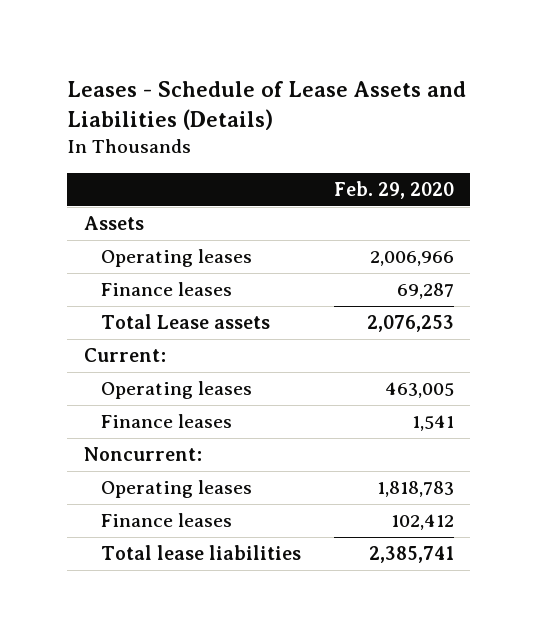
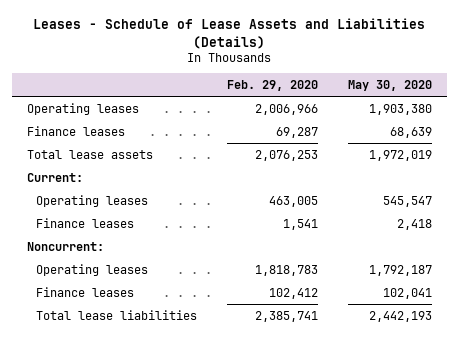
- | Feb. 29, 2020
+ | Feb. 29, 2020 | May 30, 2020
- Assets
- Total Lease assets | 2,076,253
+ Total lease assets | 2,076,253 | 1,972,019

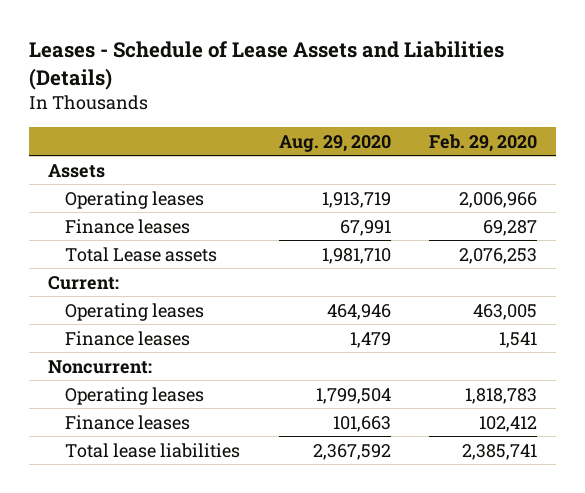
- | Feb. 29, 2020 | May 30, 2020
+ | Aug. 29, 2020 | Feb. 29, 2020
+ Assets
- Total lease assets | 2,076,253 | 1,972,019
+ Total Lease assets | 1,981,710 | 2,076,253

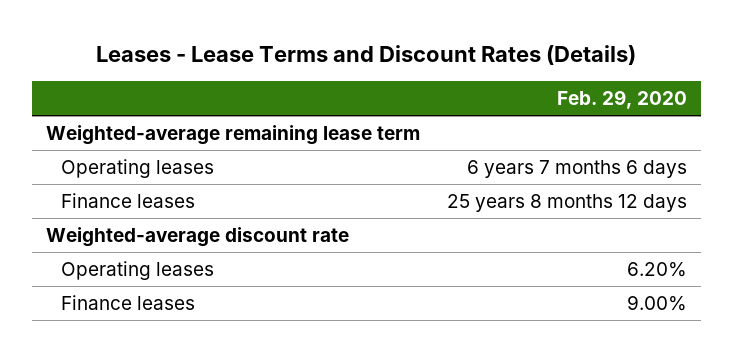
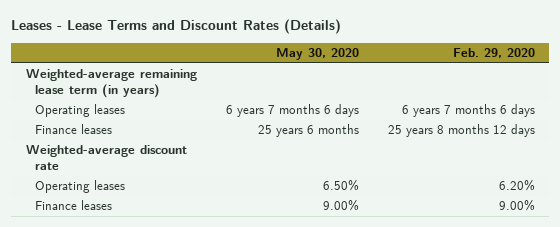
- | Feb. 29, 2020
+ | May 30, 2020 | Feb. 29, 2020
- Weighted-average remaining lease term
+ Weighted-average remaining lease term (in years)

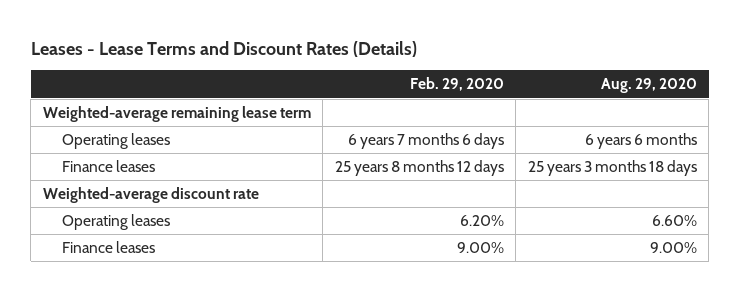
- | May 30, 2020 | Feb. 29, 2020
+ | Feb. 29, 2020 | Aug. 29, 2020
- Weighted-average remaining lease term (in years)
+ Weighted-average remaining lease term

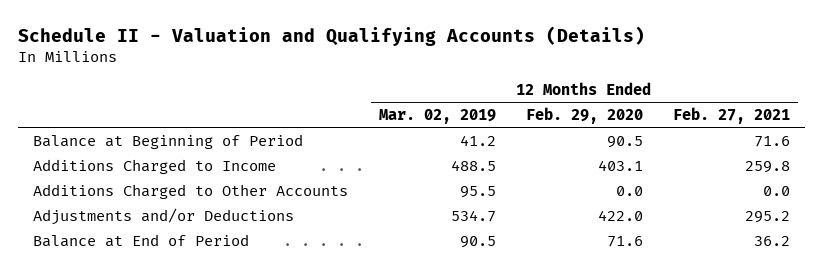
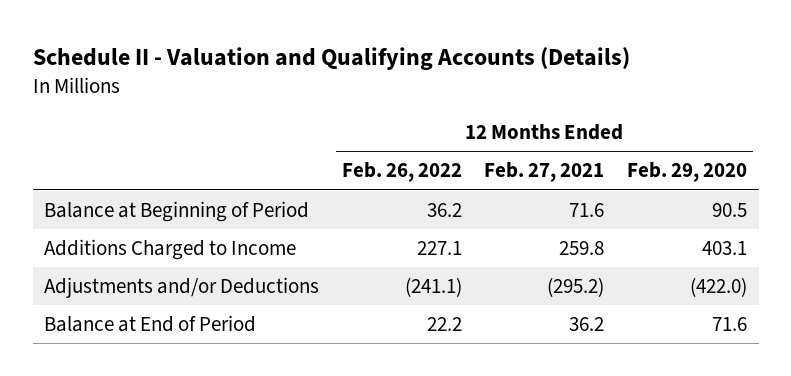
- | 12 Months Ended Mar. 02, 2019 | 12 Months Ended Feb. 29, 2020 | 12 Months Ended Feb. 27, 2021
+ | 12 Months Ended Feb. 26, 2022 | 12 Months Ended Feb. 27, 2021 | 12 Months Ended Feb. 29, 2020
- Additions Charged to Other Accounts | 95.5 | 0.0 | 0.0
- Adjustments and/or Deductions | 534.7 | 422.0 | 295.2
+ Adjustments and/or Deductions | (241.1) | (295.2) | (422.0)

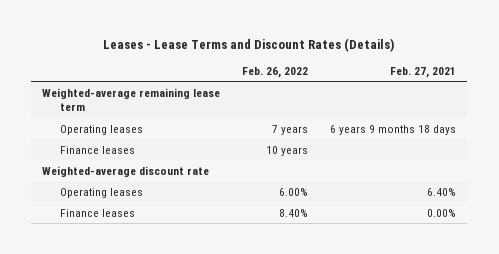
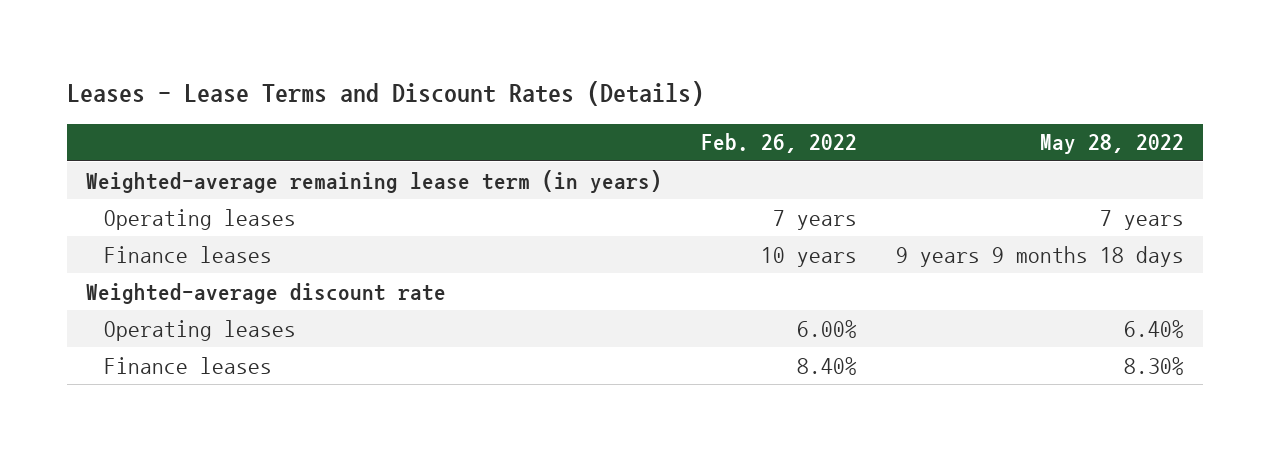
- | Feb. 26, 2022 | Feb. 27, 2021
+ | Feb. 26, 2022 | May 28, 2022
- Weighted-average remaining lease term
+ Weighted-average remaining lease term (in years)

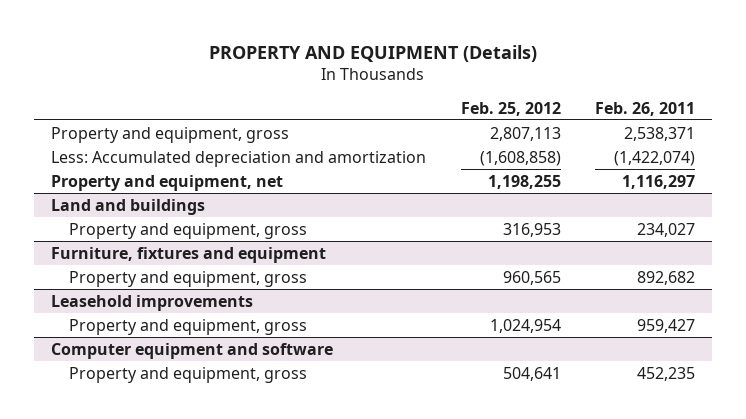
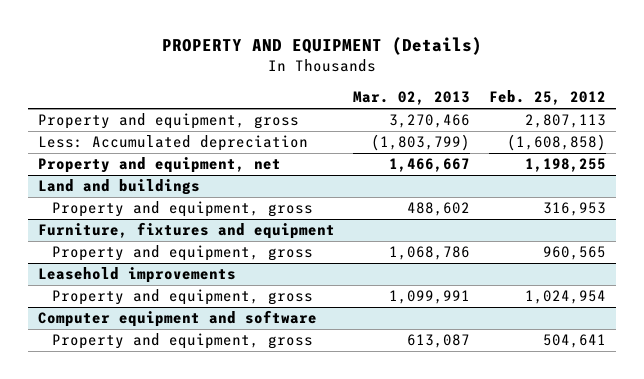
- | Feb. 25, 2012 | Feb. 26, 2011
+ | Mar. 02, 2013 | Feb. 25, 2012
- Less: Accumulated depreciation and amortization | (1,608,858) | (1,422,074)
+ Less: Accumulated depreciation | (1,803,799) | (1,608,858)

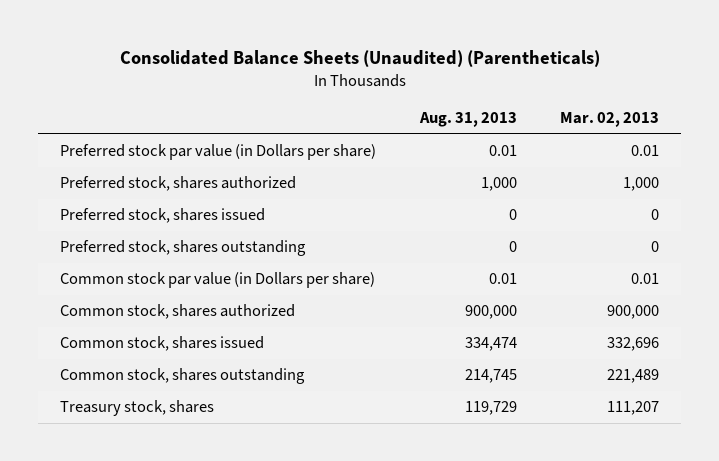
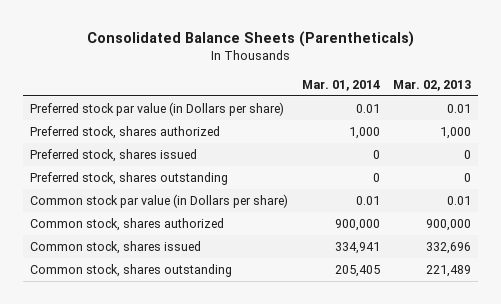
- Consolidated Balance Sheets (Unaudited) (Parentheticals)
+ Consolidated Balance Sheets (Parentheticals)
- | Aug. 31, 2013 | Mar. 02, 2013
+ | Mar. 01, 2014 | Mar. 02, 2013
- Treasury stock, shares | 119,729 | 111,207

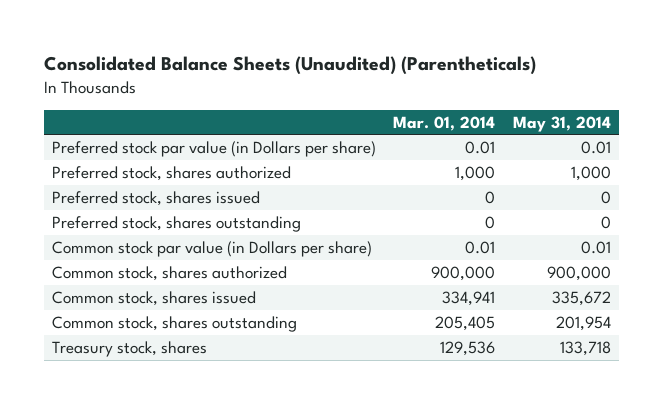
- Consolidated Balance Sheets (Parentheticals)
+ Consolidated Balance Sheets (Unaudited) (Parentheticals)
- | Mar. 01, 2014 | Mar. 02, 2013
+ | Mar. 01, 2014 | May 31, 2014
+ Treasury stock, shares | 129,536 | 133,718

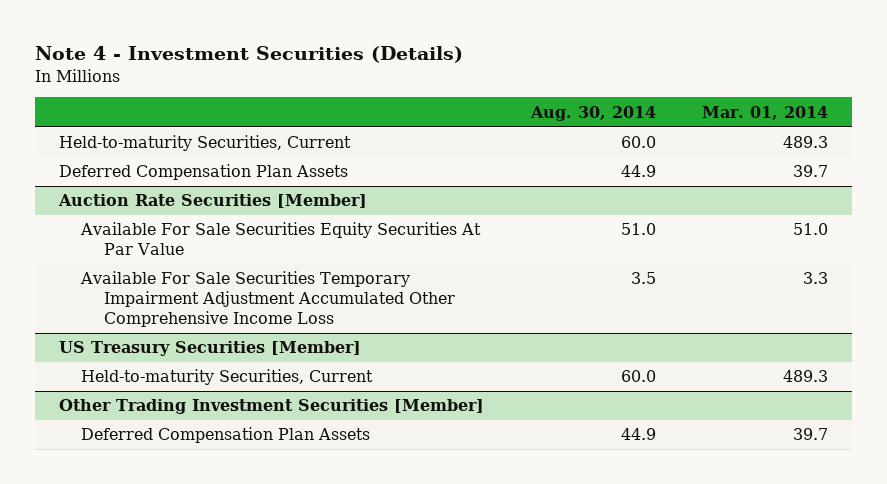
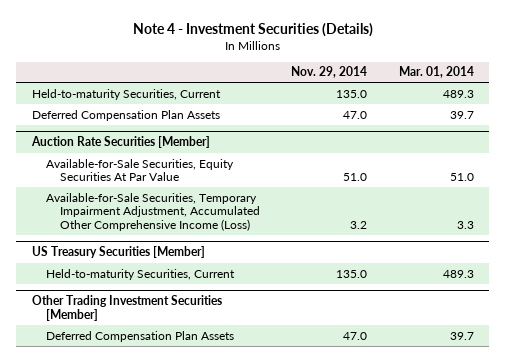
- | Aug. 30, 2014 | Mar. 01, 2014
+ | Nov. 29, 2014 | Mar. 01, 2014
@ Auction Rate Securities [Member]
- Available For Sale Securities Equity Securities At Par Value | 51.0 | 51.0
- Available For Sale Securities Temporary Impairment Adjustment Accumulated Other Comprehensive Income Loss | 3.5 | 3.3
+ Available-for-Sale Securities, Equity Securities At Par Value | 51.0 | 51.0
+ Available-for-Sale Securities, Temporary Impairment Adjustment, Accumulated Other Comprehensive Income (Loss) | 3.2 | 3.3

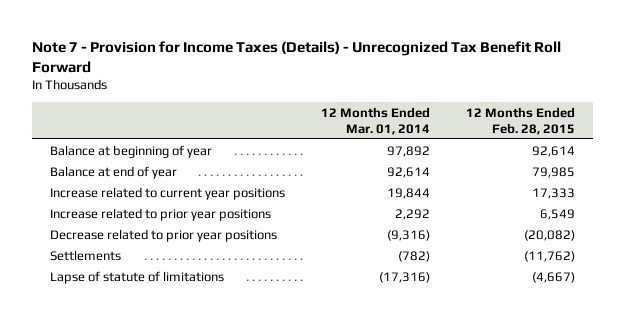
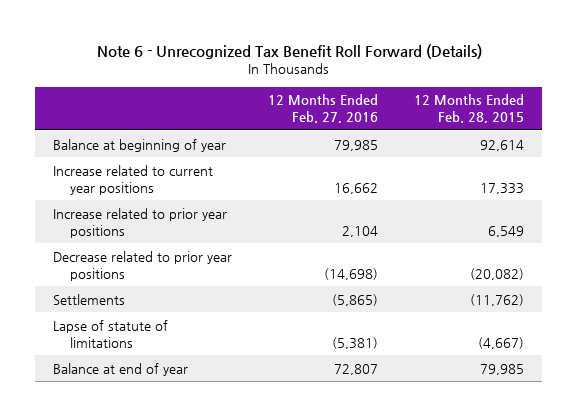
- Note 7 - Provision for Income Taxes (Details) - Unrecognized Tax Benefit Roll Forward
+ Note 6 - Unrecognized Tax Benefit Roll Forward (Details)
- | 12 Months Ended Mar. 01, 2014 | 12 Months Ended Feb. 28, 2015
+ | 12 Months Ended Feb. 27, 2016 | 12 Months Ended Feb. 28, 2015
moved down: Balance at end of year | 72,807 | 79,985

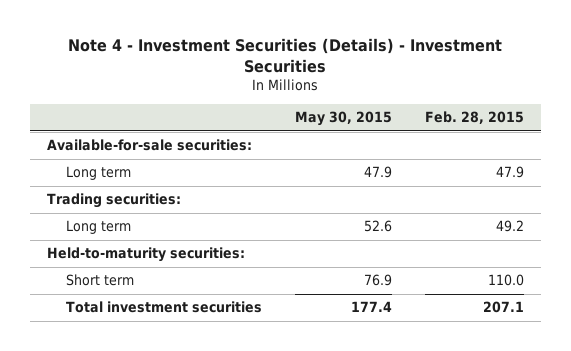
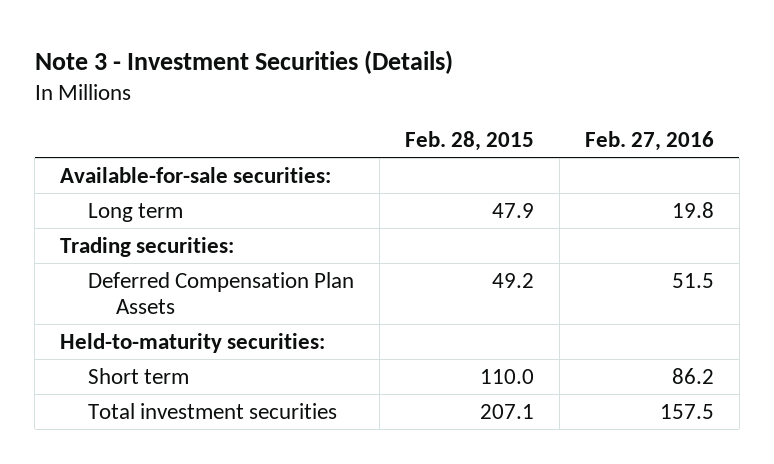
- Note 4 - Investment Securities (Details) - Investment Securities
+ Note 3 - Investment Securities (Details)
- | May 30, 2015 | Feb. 28, 2015
+ | Feb. 28, 2015 | Feb. 27, 2016
- Long term | 52.6 | 49.2
+ Deferred Compensation Plan Assets | 49.2 | 51.5

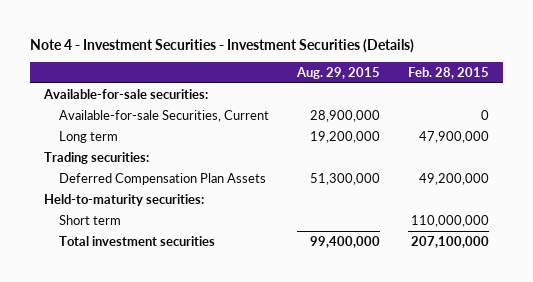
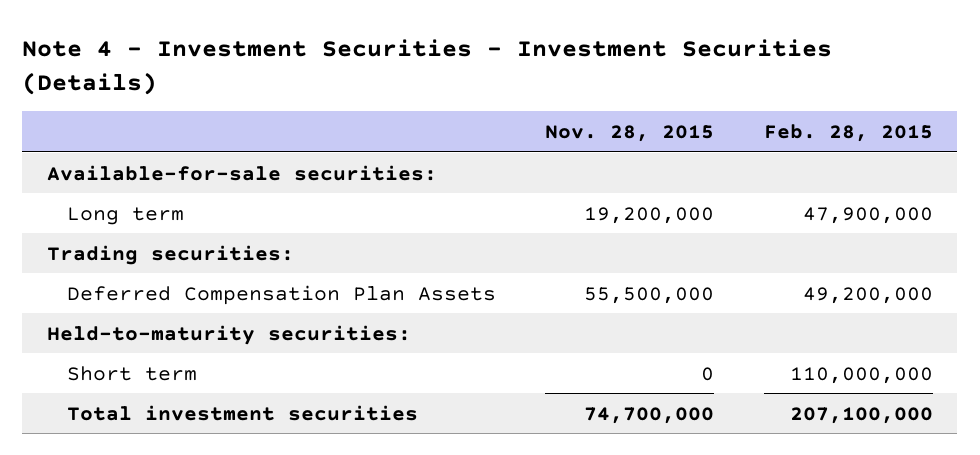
- | Aug. 29, 2015 | Feb. 28, 2015
+ | Nov. 28, 2015 | Feb. 28, 2015
- Available-for-sale Securities, Current | 28,900,000 | 0

